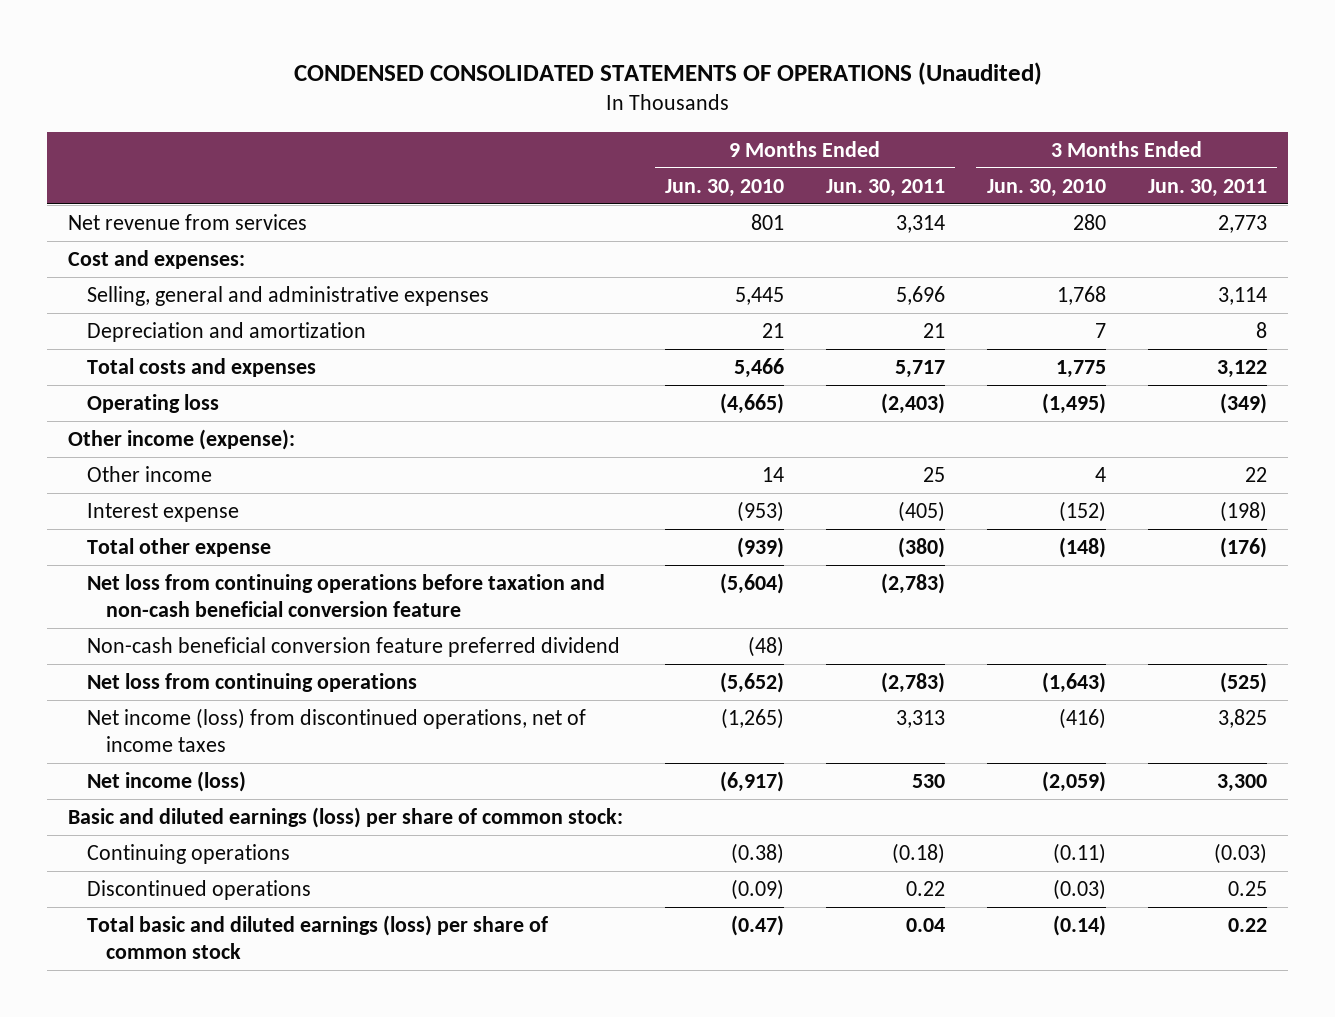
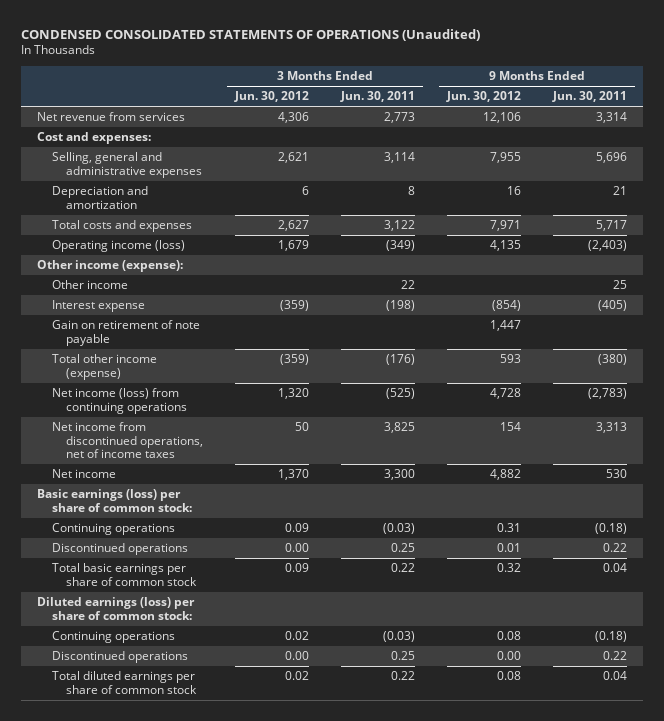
- | 9 Months Ended Jun. 30, 2010 | 9 Months Ended Jun. 30, 2011 | 3 Months Ended Jun. 30, 2010 | 3 Months Ended Jun. 30, 2011
+ | 3 Months Ended Jun. 30, 2012 | 3 Months Ended Jun. 30, 2011 | 9 Months Ended Jun. 30, 2012 | 9 Months Ended Jun. 30, 2011
- Operating loss | (4,665) | (2,403) | (1,495) | (349)
+ Operating income (loss) | 1,679 | (349) | 4,135 | (2,403)
- Total other expense | (939) | (380) | (148) | (176)
- Net loss from continuing operations before taxation and non-cash beneficial conversion feature | (5,604) | (2,783) | |
- Non-cash beneficial conversion feature preferred dividend | (48) | | |
- Net loss from continuing operations | (5,652) | (2,783) | (1,643) | (525)
- Net income (loss) from discontinued operations, net of income taxes | (1,265) | 3,313 | (416) | 3,825
- Net income (loss) | (6,917) | 530 | (2,059) | 3,300
- Basic and diluted earnings (loss) per share of common stock:
+ Gain on retirement of note payable | | | 1,447 |
+ Total other income (expense) | (359) | (176) | 593 | (380)
+ Net income (loss) from continuing operations | 1,320 | (525) | 4,728 | (2,783)
+ Net income from discontinued operations, net of income taxes | 50 | 3,825 | 154 | 3,313
+ Net income | 1,370 | 3,300 | 4,882 | 530
+ Basic earnings (loss) per share of common stock:
- Total basic and diluted earnings (loss) per share of common stock | (0.47) | 0.04 | (0.14) | 0.22
+ Total basic earnings per share of common stock | 0.09 | 0.22 | 0.32 | 0.04
+ Diluted earnings (loss) per share of common stock:
+ Continuing operations | 0.02 | (0.03) | 0.08 | (0.18)
+ Discontinued operations | 0.00 | 0.25 | 0.00 | 0.22
+ Total diluted earnings per share of common stock | 0.02 | 0.22 | 0.08 | 0.04

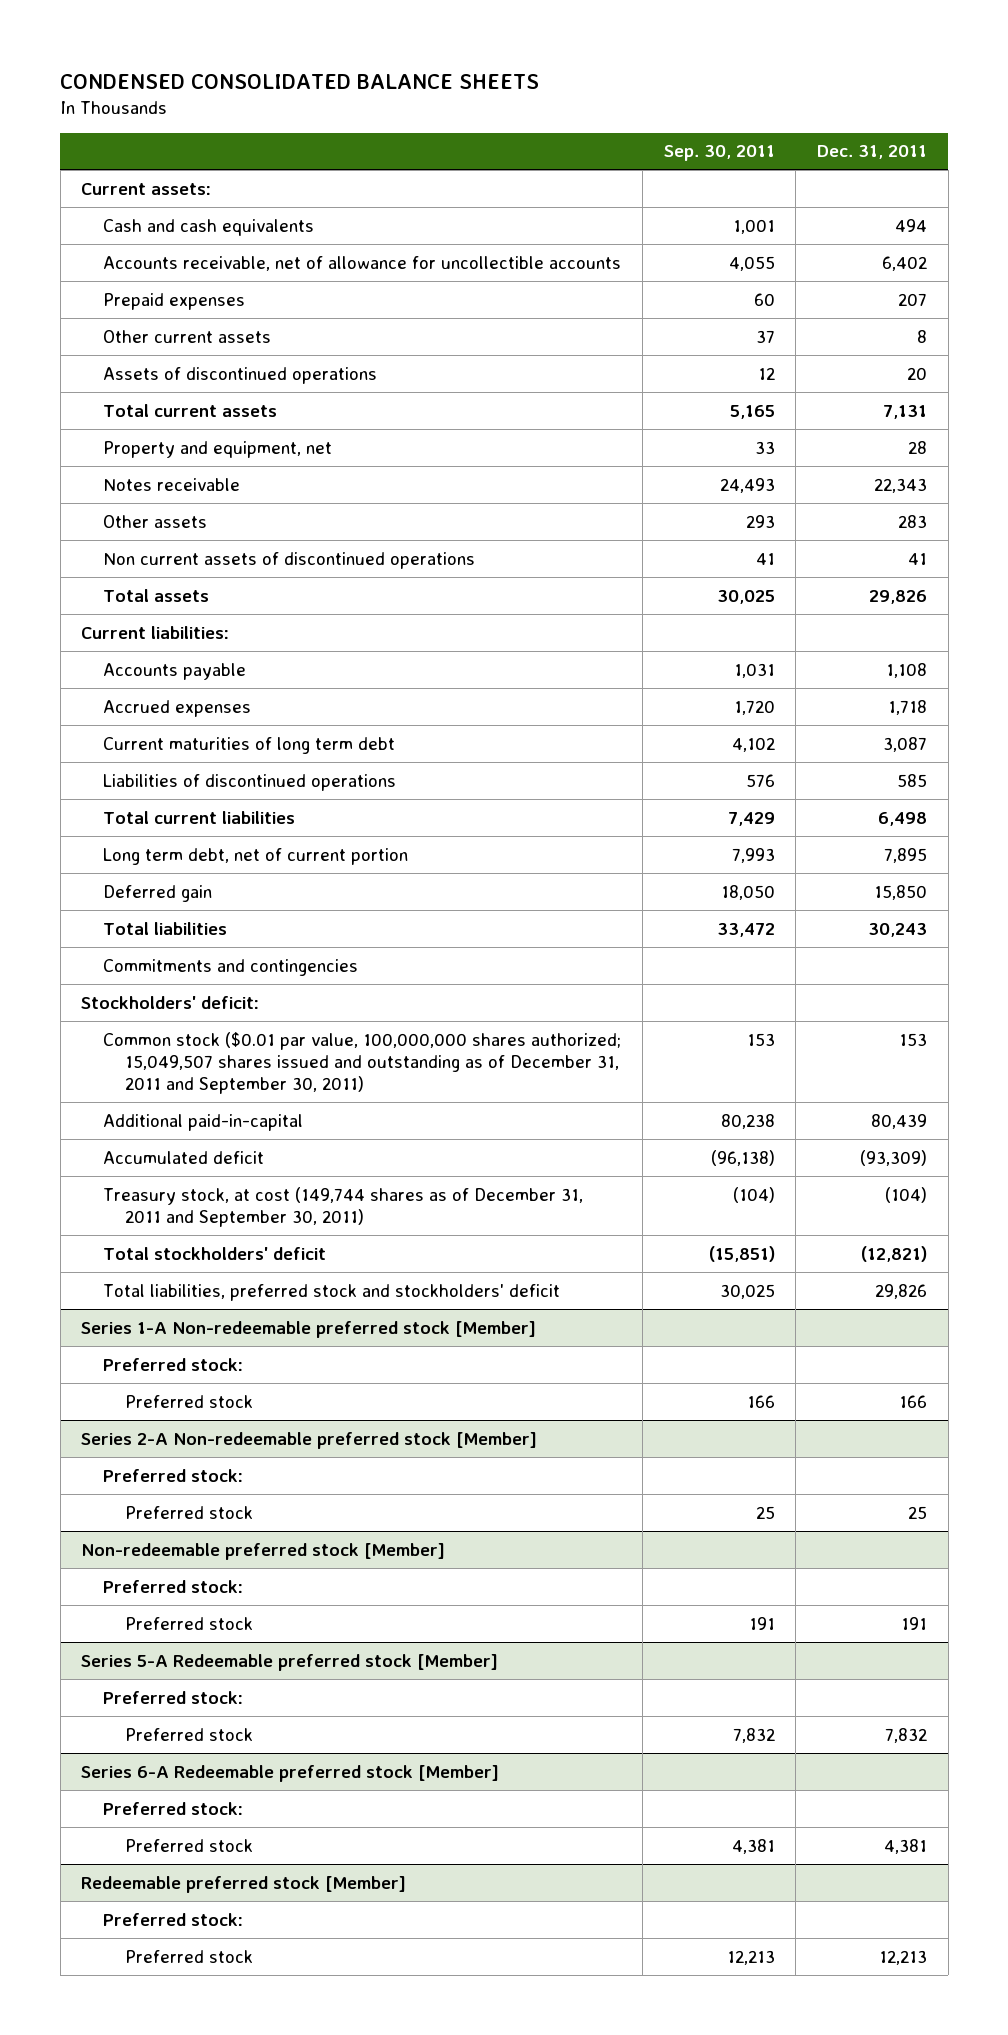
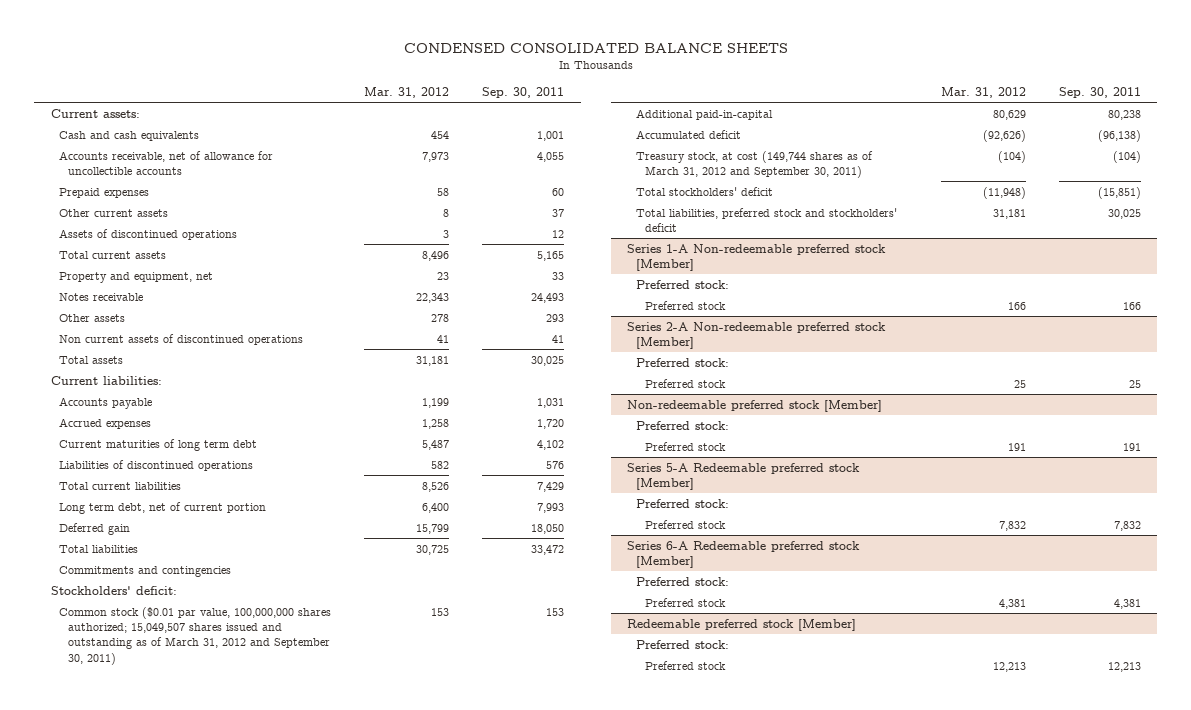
- | Sep. 30, 2011 | Dec. 31, 2011
+ | Mar. 31, 2012 | Sep. 30, 2011
- Common stock ($0.01 par value, 100,000,000 shares authorized; 15,049,507 shares issued and outstanding as of December 31, 2011 and September 30, 2011) | 153 | 153
+ Common stock ($0.01 par value, 100,000,000 shares authorized; 15,049,507 shares issued and outstanding as of March 31, 2012 and September 30, 2011) | 153 | 153
- Treasury stock, at cost (149,744 shares as of December 31, 2011 and September 30, 2011) | (104) | (104)
+ Treasury stock, at cost (149,744 shares as of March 31, 2012 and September 30, 2011) | (104) | (104)

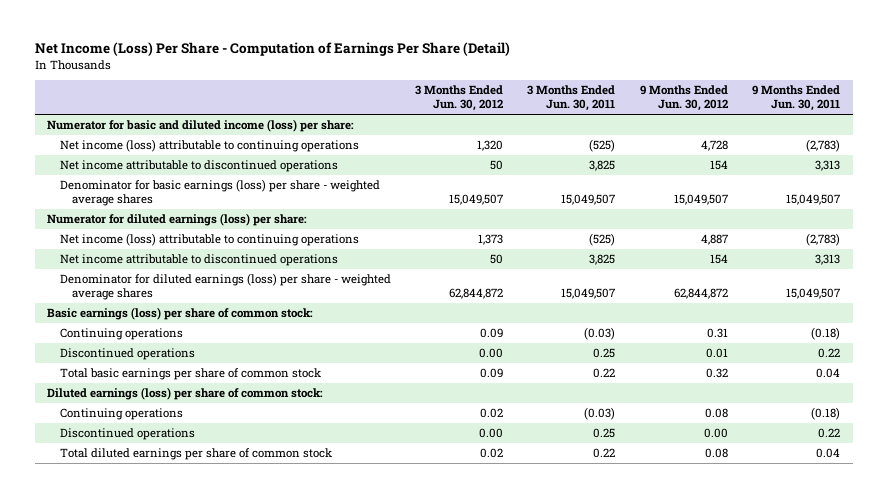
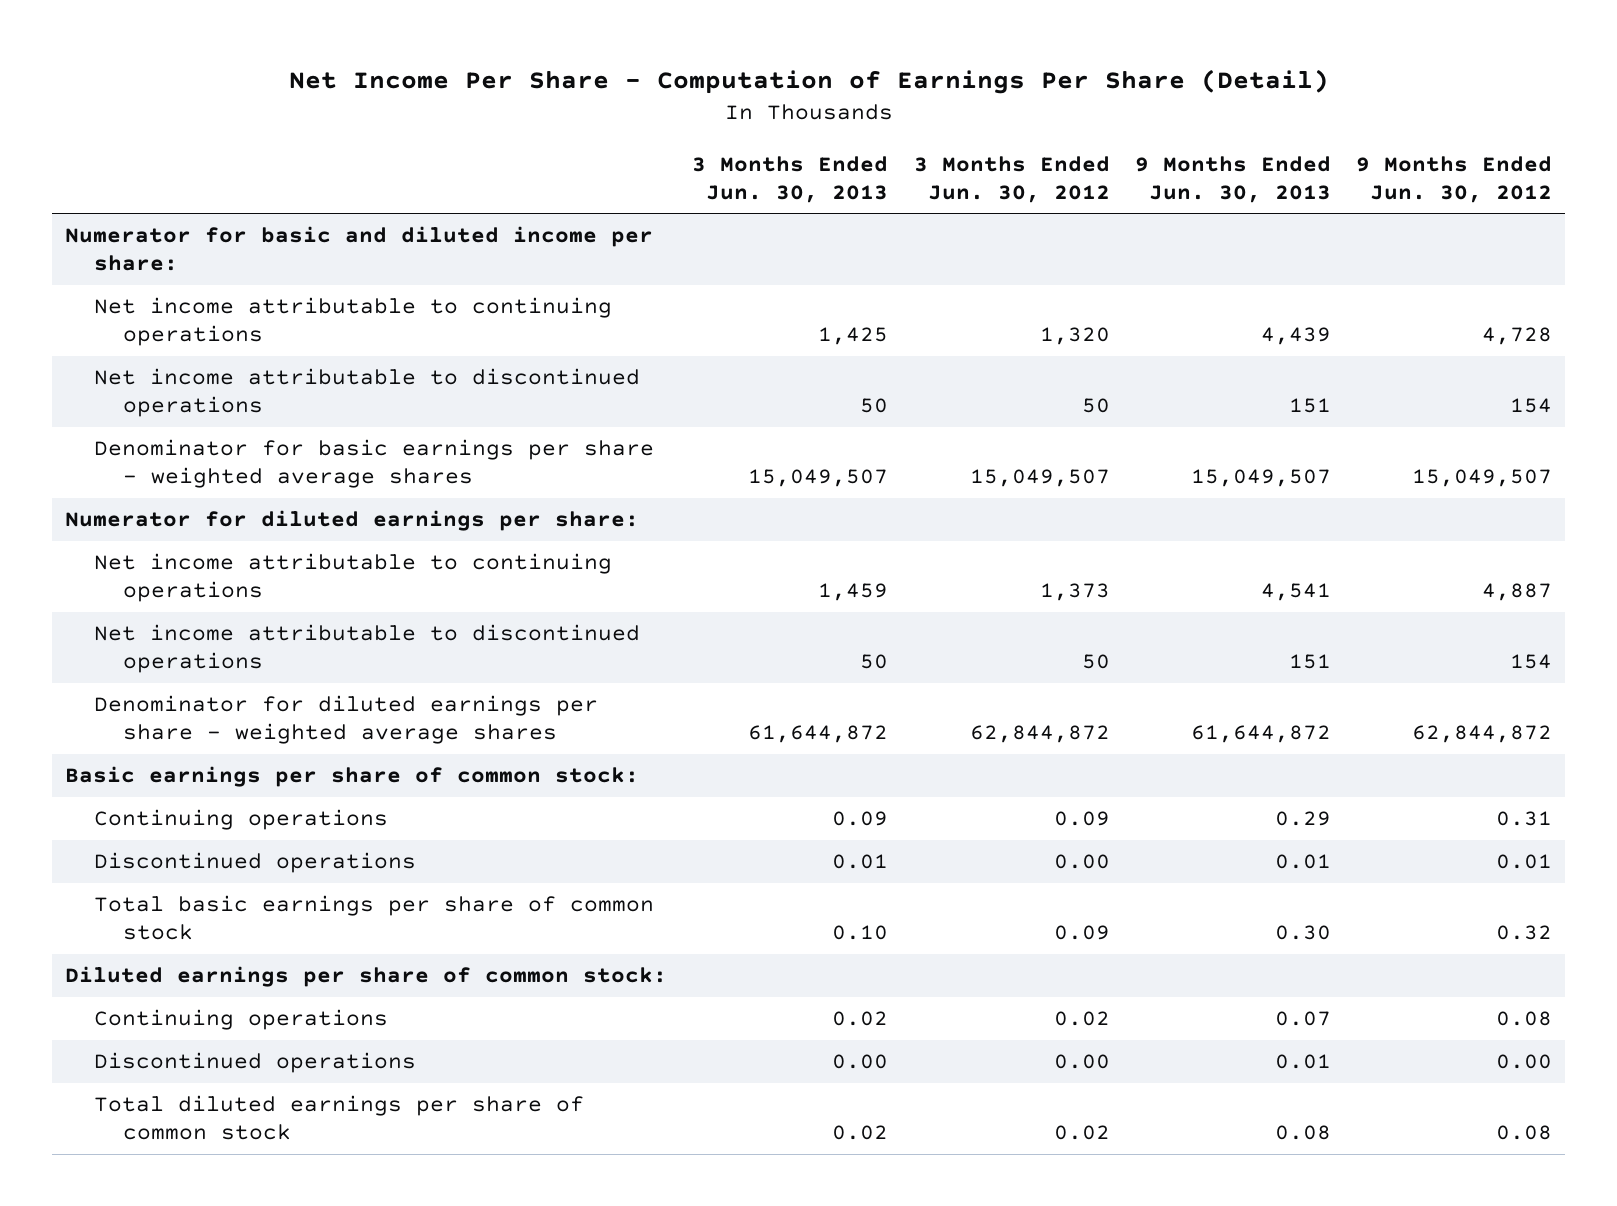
- Net Income (Loss) Per Share - Computation of Earnings Per Share (Detail)
+ Net Income Per Share - Computation of Earnings Per Share (Detail)
- | 3 Months Ended Jun. 30, 2012 | 3 Months Ended Jun. 30, 2011 | 9 Months Ended Jun. 30, 2012 | 9 Months Ended Jun. 30, 2011
+ | 3 Months Ended Jun. 30, 2013 | 3 Months Ended Jun. 30, 2012 | 9 Months Ended Jun. 30, 2013 | 9 Months Ended Jun. 30, 2012
- Numerator for basic and diluted income (loss) per share:
- Net income (loss) attributable to continuing operations | 1,320 | (525) | 4,728 | (2,783)
+ Numerator for basic and diluted income per share:
+ Net income attributable to continuing operations | 1,425 | 1,320 | 4,439 | 4,728
- Denominator for basic earnings (loss) per share - weighted average shares | 15,049,507 | 15,049,507 | 15,049,507 | 15,049,507
- Numerator for diluted earnings (loss) per share:
- Net income (loss) attributable to continuing operations | 1,373 | (525) | 4,887 | (2,783)
+ Denominator for basic earnings per share - weighted average shares | 15,049,507 | 15,049,507 | 15,049,507 | 15,049,507
+ Numerator for diluted earnings per share:
+ Net income attributable to continuing operations | 1,459 | 1,373 | 4,541 | 4,887
- Denominator for diluted earnings (loss) per share - weighted average shares | 62,844,872 | 15,049,507 | 62,844,872 | 15,049,507
- Basic earnings (loss) per share of common stock:
+ Denominator for diluted earnings per share - weighted average shares | 61,644,872 | 62,844,872 | 61,644,872 | 62,844,872
+ Basic earnings per share of common stock:
- Diluted earnings (loss) per share of common stock:
+ Diluted earnings per share of common stock:

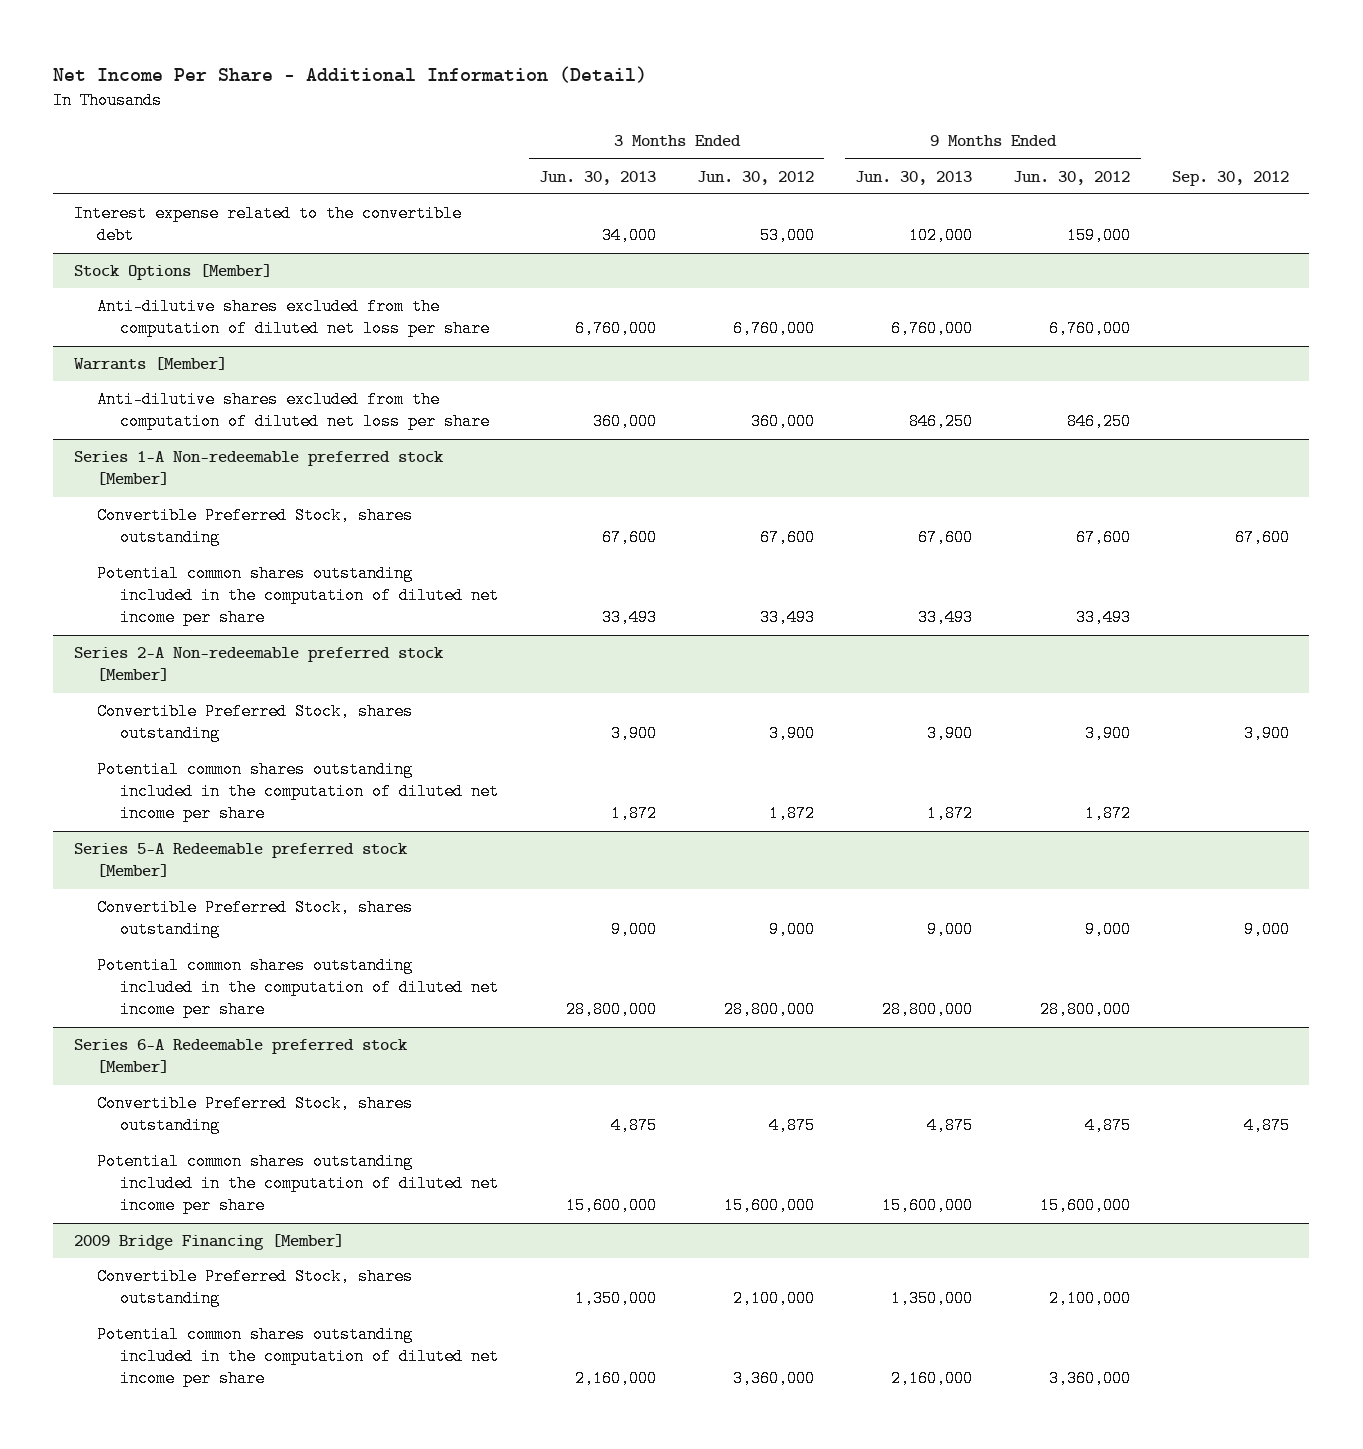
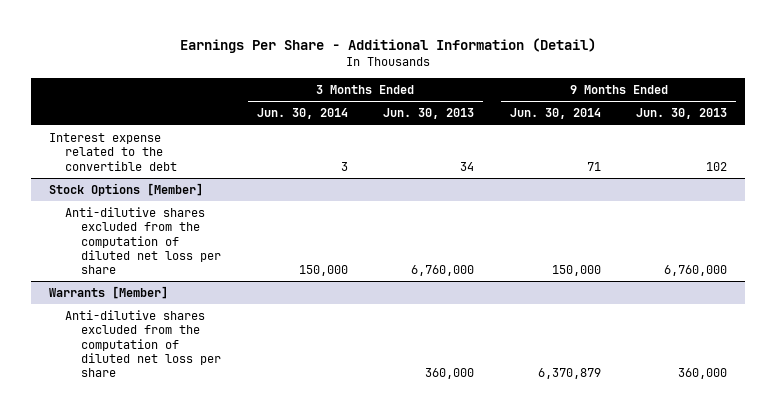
- Net Income Per Share - Additional Information (Detail)
+ Earnings Per Share - Additional Information (Detail)
- | 3 Months Ended Jun. 30, 2013 | 3 Months Ended Jun. 30, 2012 | 9 Months Ended Jun. 30, 2013 | 9 Months Ended Jun. 30, 2012 | Sep. 30, 2012
+ | 3 Months Ended Jun. 30, 2014 | 3 Months Ended Jun. 30, 2013 | 9 Months Ended Jun. 30, 2014 | 9 Months Ended Jun. 30, 2013
- Interest expense related to the convertible debt | 34,000 | 53,000 | 102,000 | 159,000 |
+ Interest expense related to the convertible debt | 3 | 34 | 71 | 102
@ Warrants [Member]
- Anti-dilutive shares excluded from the computation of diluted net loss per share | 360,000 | 360,000 | 846,250 | 846,250 |
- Series 1-A Non-redeemable preferred stock [Member]
- Convertible Preferred Stock, shares outstanding | 67,600 | 67,600 | 67,600 | 67,600 | 67,600
- Potential common shares outstanding included in the computation of diluted net income per share | 33,493 | 33,493 | 33,493 | 33,493 |
- Series 2-A Non-redeemable preferred stock [Member]
- Convertible Preferred Stock, shares outstanding | 3,900 | 3,900 | 3,900 | 3,900 | 3,900
- Potential common shares outstanding included in the computation of diluted net income per share | 1,872 | 1,872 | 1,872 | 1,872 |
- Series 5-A Redeemable preferred stock [Member]
- Convertible Preferred Stock, shares outstanding | 9,000 | 9,000 | 9,000 | 9,000 | 9,000
- Potential common shares outstanding included in the computation of diluted net income per share | 28,800,000 | 28,800,000 | 28,800,000 | 28,800,000 |
- Series 6-A Redeemable preferred stock [Member]
- Convertible Preferred Stock, shares outstanding | 4,875 | 4,875 | 4,875 | 4,875 | 4,875
- Potential common shares outstanding included in the computation of diluted net income per share | 15,600,000 | 15,600,000 | 15,600,000 | 15,600,000 |
- 2009 Bridge Financing [Member]
- Convertible Preferred Stock, shares outstanding | 1,350,000 | 2,100,000 | 1,350,000 | 2,100,000 |
- Potential common shares outstanding included in the computation of diluted net income per share | 2,160,000 | 3,360,000 | 2,160,000 | 3,360,000 |
@ Warrants [Member]
+ Anti-dilutive shares excluded from the computation of diluted net loss per share | | 360,000 | 6,370,879 | 360,000

